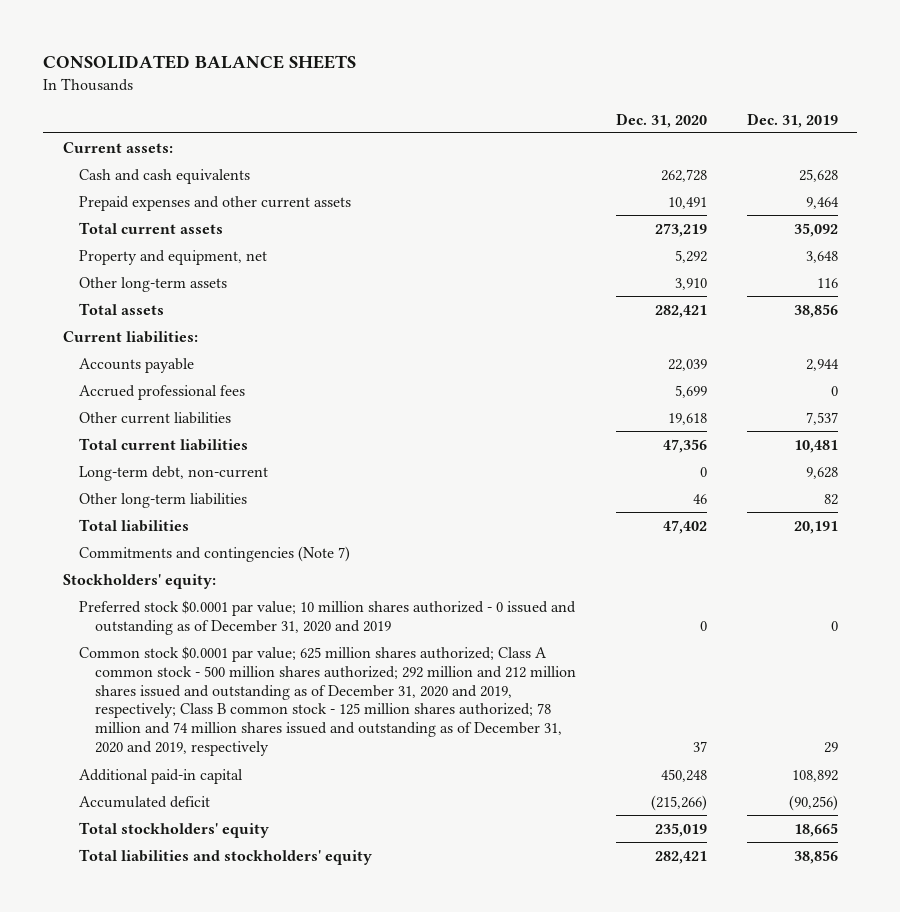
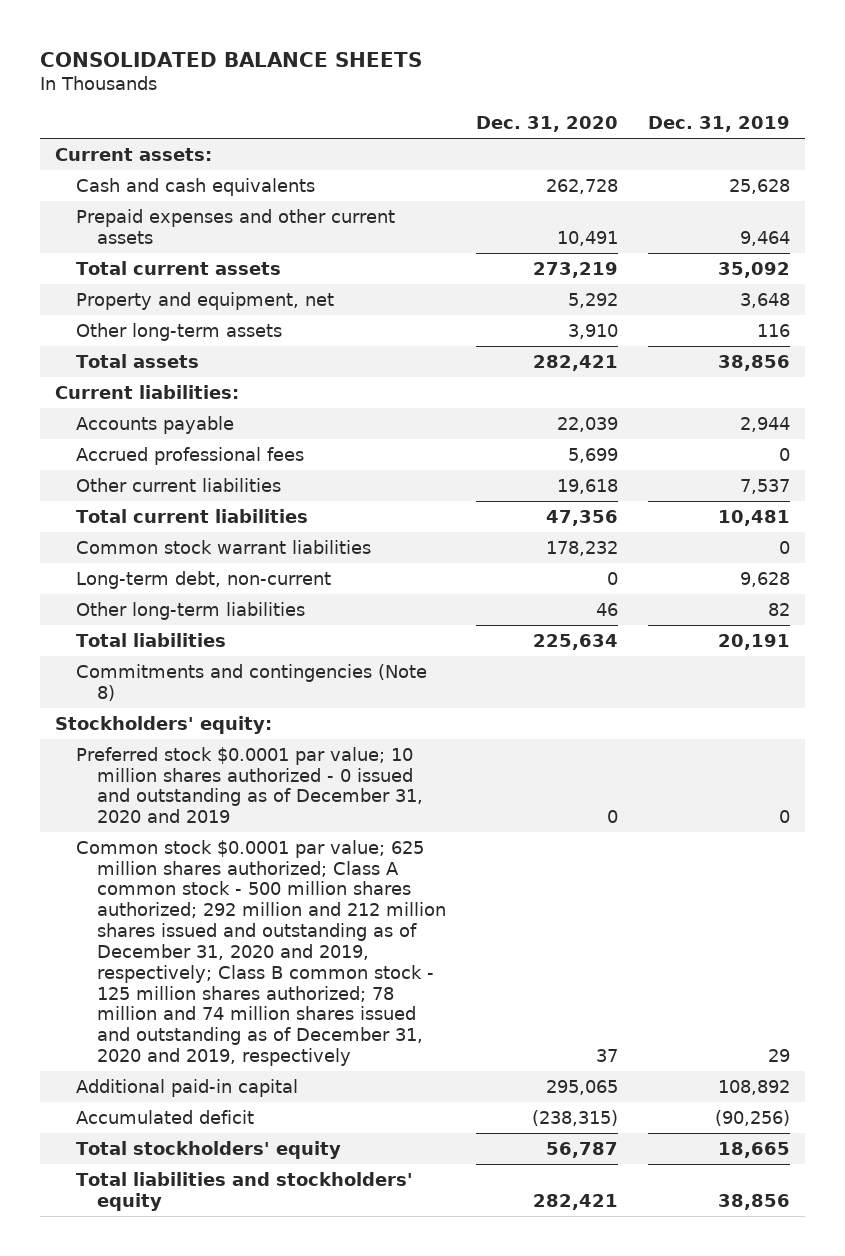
+ Common stock warrant liabilities | 178,232 | 0
- Total liabilities | 47,402 | 20,191
- Commitments and contingencies (Note 7)
+ Total liabilities | 225,634 | 20,191
+ Commitments and contingencies (Note 8)
- Additional paid-in capital | 450,248 | 108,892
- Accumulated deficit | (215,266) | (90,256)
- Total stockholders' equity | 235,019 | 18,665
+ Additional paid-in capital | 295,065 | 108,892
+ Accumulated deficit | (238,315) | (90,256)
+ Total stockholders' equity | 56,787 | 18,665

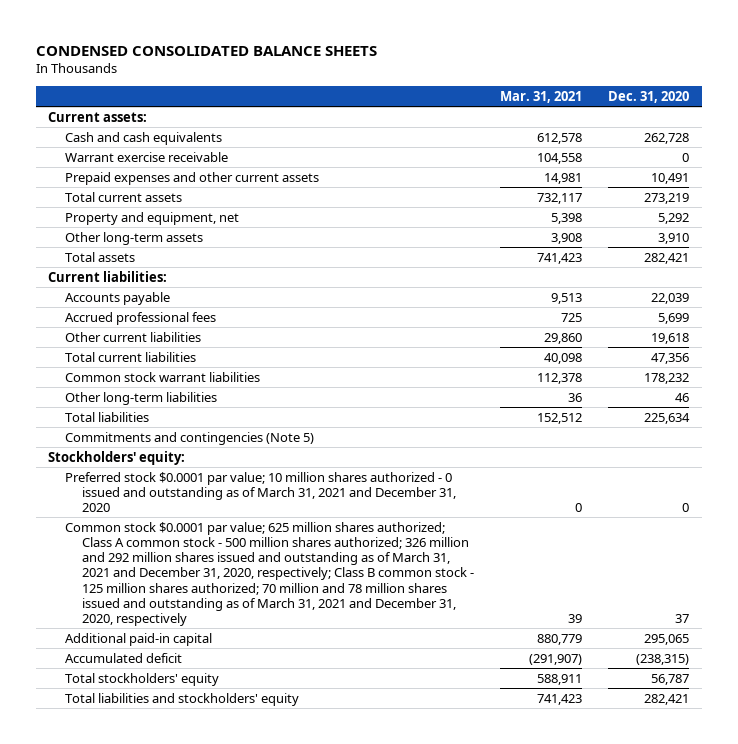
- CONSOLIDATED BALANCE SHEETS
+ CONDENSED CONSOLIDATED BALANCE SHEETS
- | Dec. 31, 2020 | Dec. 31, 2019
+ | Mar. 31, 2021 | Dec. 31, 2020
+ Warrant exercise receivable | 104,558 | 0
- Long-term debt, non-current | 0 | 9,628
- Commitments and contingencies (Note 8)
+ Commitments and contingencies (Note 5)
- Preferred stock $0.0001 par value; 10 million shares authorized - 0 issued and outstanding as of December 31, 2020 and 2019 | 0 | 0
- Common stock $0.0001 par value; 625 million shares authorized; Class A common stock - 500 million shares authorized; 292 million and 212 million shares issued and outstanding as of December 31, 2020 and 2019, respectively; Class B common stock - 125 million shares authorized; 78 million and 74 million shares issued and outstanding as of December 31, 2020 and 2019, respectively | 37 | 29
+ Preferred stock $0.0001 par value; 10 million shares authorized - 0 issued and outstanding as of March 31, 2021 and December 31, 2020 | 0 | 0
+ Common stock $0.0001 par value; 625 million shares authorized; Class A common stock - 500 million shares authorized; 326 million and 292 million shares issued and outstanding as of March 31, 2021 and December 31, 2020, respectively; Class B common stock - 125 million shares authorized; 70 million and 78 million shares issued and outstanding as of March 31, 2021 and December 31, 2020, respectively | 39 | 37

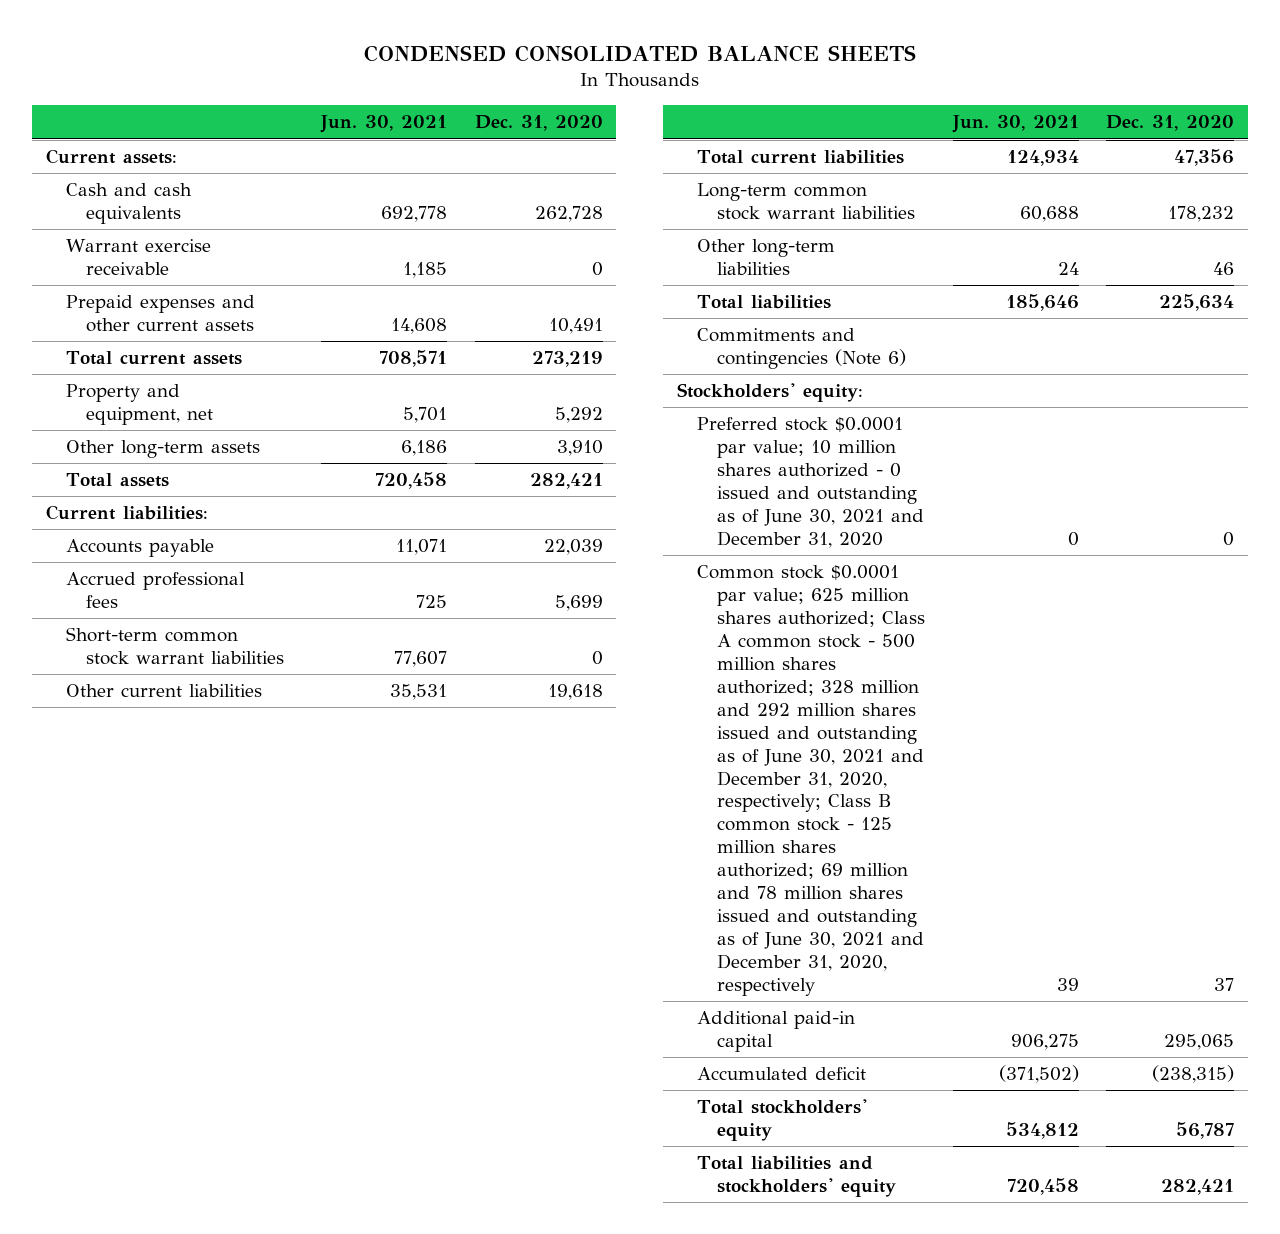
- | Mar. 31, 2021 | Dec. 31, 2020
+ | Jun. 30, 2021 | Dec. 31, 2020
+ Short-term common stock warrant liabilities | 77,607 | 0
- Common stock warrant liabilities | 112,378 | 178,232
+ Long-term common stock warrant liabilities | 60,688 | 178,232
- Commitments and contingencies (Note 5)
+ Commitments and contingencies (Note 6)
- Preferred stock $0.0001 par value; 10 million shares authorized - 0 issued and outstanding as of March 31, 2021 and December 31, 2020 | 0 | 0
- Common stock $0.0001 par value; 625 million shares authorized; Class A common stock - 500 million shares authorized; 326 million and 292 million shares issued and outstanding as of March 31, 2021 and December 31, 2020, respectively; Class B common stock - 125 million shares authorized; 70 million and 78 million shares issued and outstanding as of March 31, 2021 and December 31, 2020, respectively | 39 | 37
+ Preferred stock $0.0001 par value; 10 million shares authorized - 0 issued and outstanding as of June 30, 2021 and December 31, 2020 | 0 | 0
+ Common stock $0.0001 par value; 625 million shares authorized; Class A common stock - 500 million shares authorized; 328 million and 292 million shares issued and outstanding as of June 30, 2021 and December 31, 2020, respectively; Class B common stock - 125 million shares authorized; 69 million and 78 million shares issued and outstanding as of June 30, 2021 and December 31, 2020, respectively | 39 | 37

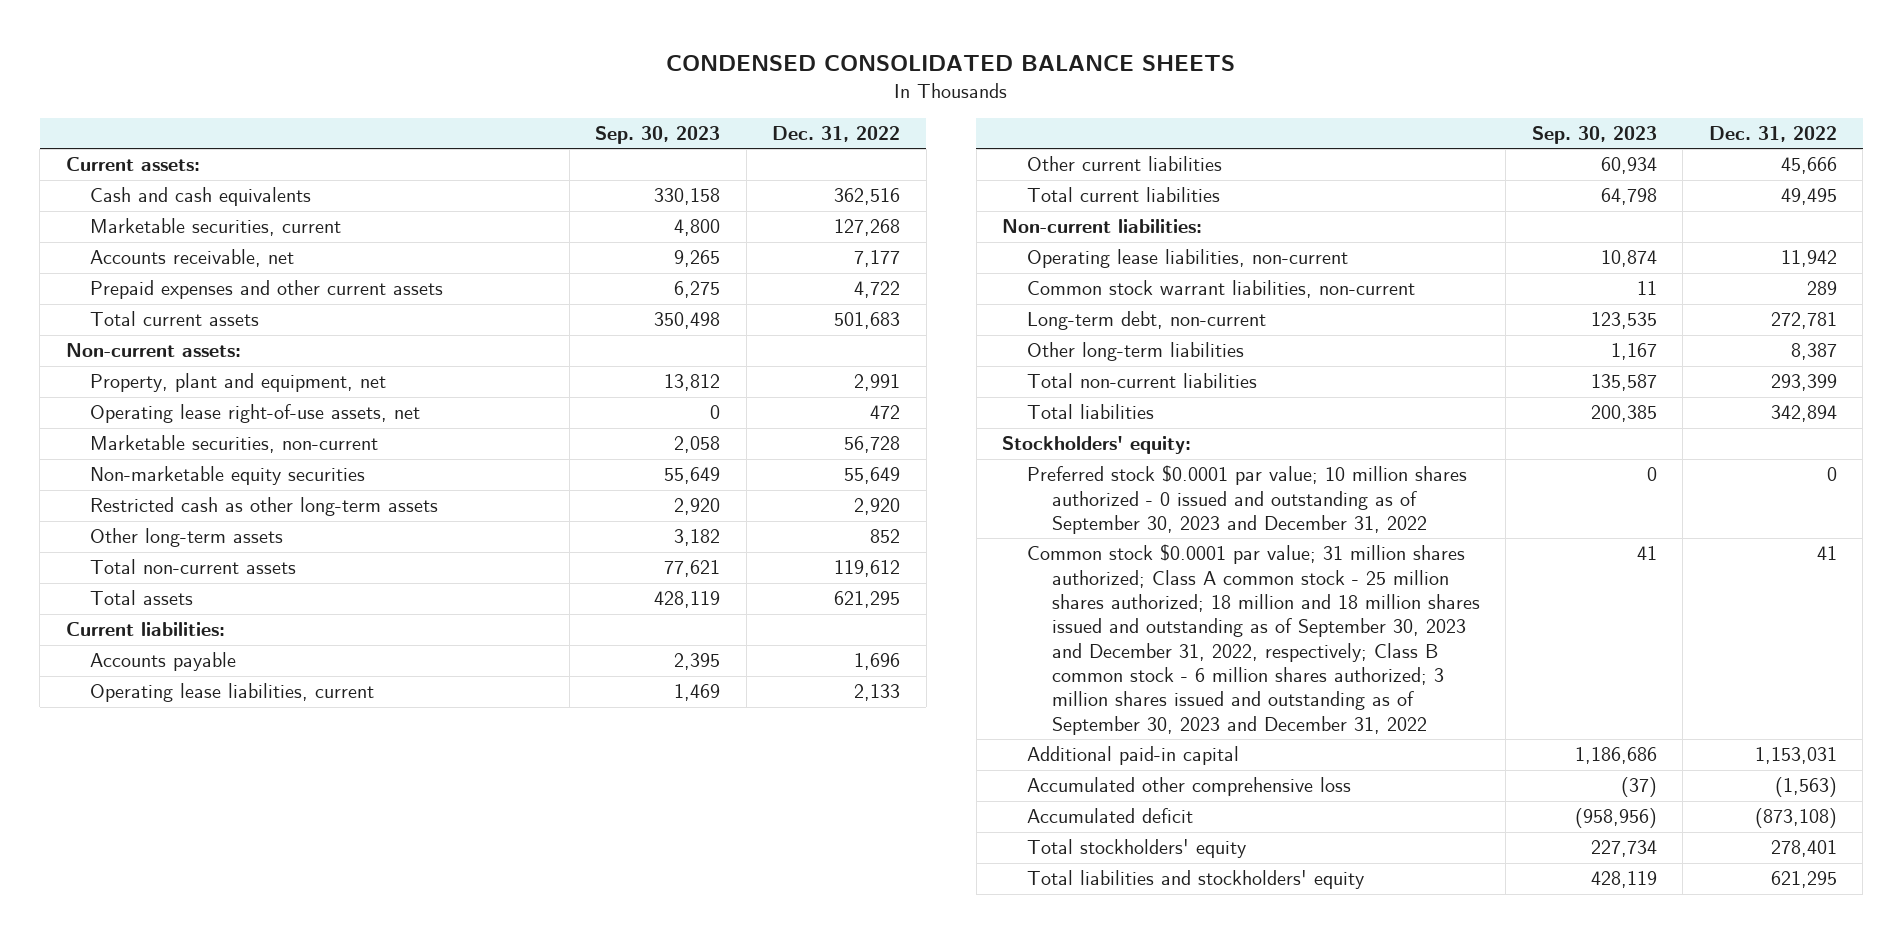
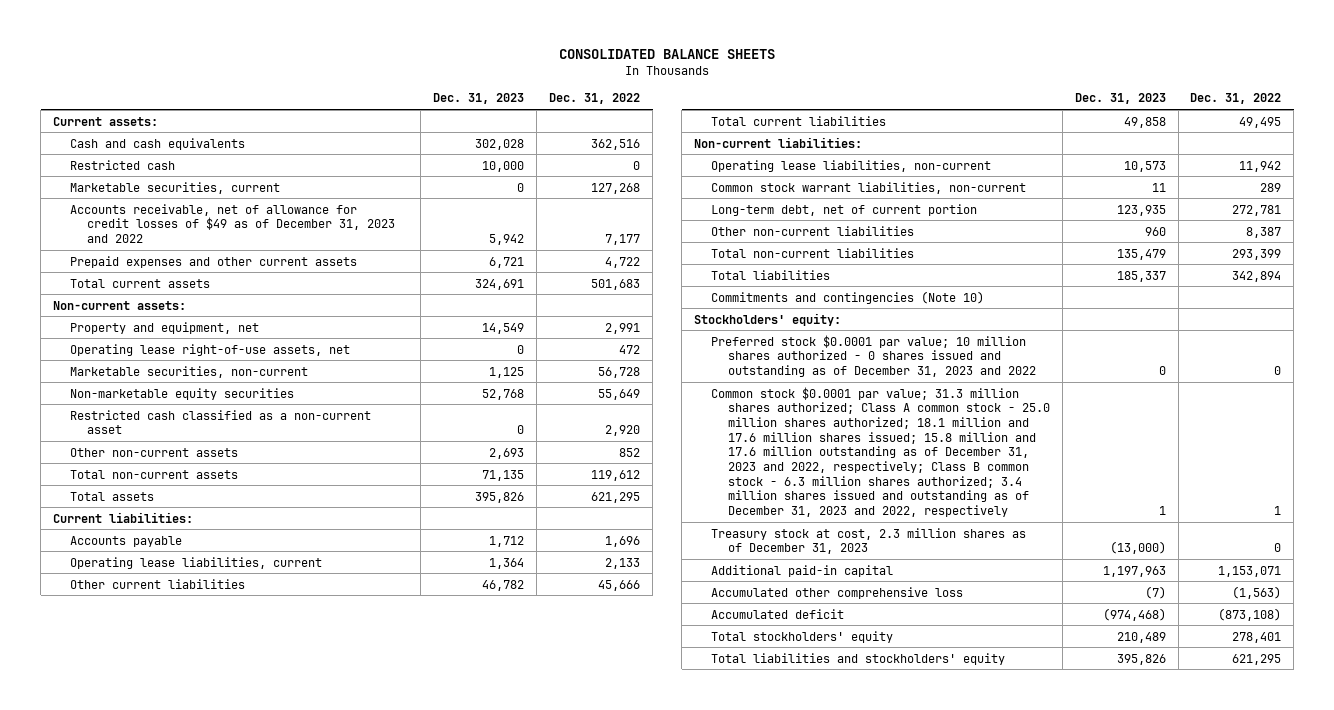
- CONDENSED CONSOLIDATED BALANCE SHEETS
+ CONSOLIDATED BALANCE SHEETS
- | Sep. 30, 2023 | Dec. 31, 2022
+ | Dec. 31, 2023 | Dec. 31, 2022
+ Restricted cash | 10,000 | 0
- Accounts receivable, net | 9,265 | 7,177
+ Accounts receivable, net of allowance for credit losses of $49 as of December 31, 2023 and 2022 | 5,942 | 7,177
- Property, plant and equipment, net | 13,812 | 2,991
+ Property and equipment, net | 14,549 | 2,991
- Restricted cash as other long-term assets | 2,920 | 2,920
- Other long-term assets | 3,182 | 852
+ Restricted cash classified as a non-current asset | 0 | 2,920
+ Other non-current assets | 2,693 | 852
- Long-term debt, non-current | 123,535 | 272,781
- Other long-term liabilities | 1,167 | 8,387
+ Long-term debt, net of current portion | 123,935 | 272,781
+ Other non-current liabilities | 960 | 8,387
+ Commitments and contingencies (Note 10)
- Preferred stock $0.0001 par value; 10 million shares authorized - 0 issued and outstanding as of September 30, 2023 and December 31, 2022 | 0 | 0
- Common stock $0.0001 par value; 31 million shares authorized; Class A common stock - 25 million shares authorized; 18 million and 18 million shares issued and outstanding as of September 30, 2023 and December 31, 2022, respectively; Class B common stock - 6 million shares authorized; 3 million shares issued and outstanding as of September 30, 2023 and December 31, 2022 | 41 | 41
- Additional paid-in capital | 1,186,686 | 1,153,031
+ Preferred stock $0.0001 par value; 10 million shares authorized - 0 shares issued and outstanding as of December 31, 2023 and 2022 | 0 | 0
+ Common stock $0.0001 par value; 31.3 million shares authorized; Class A common stock - 25.0 million shares authorized; 18.1 million and 17.6 million shares issued; 15.8 million and 17.6 million outstanding as of December 31, 2023 and 2022, respectively; Class B common stock - 6.3 million shares authorized; 3.4 million shares issued and outstanding as of December 31, 2023 and 2022, respectively | 1 | 1
+ Treasury stock at cost, 2.3 million shares as of December 31, 2023 | (13,000) | 0
+ Additional paid-in capital | 1,197,963 | 1,153,071

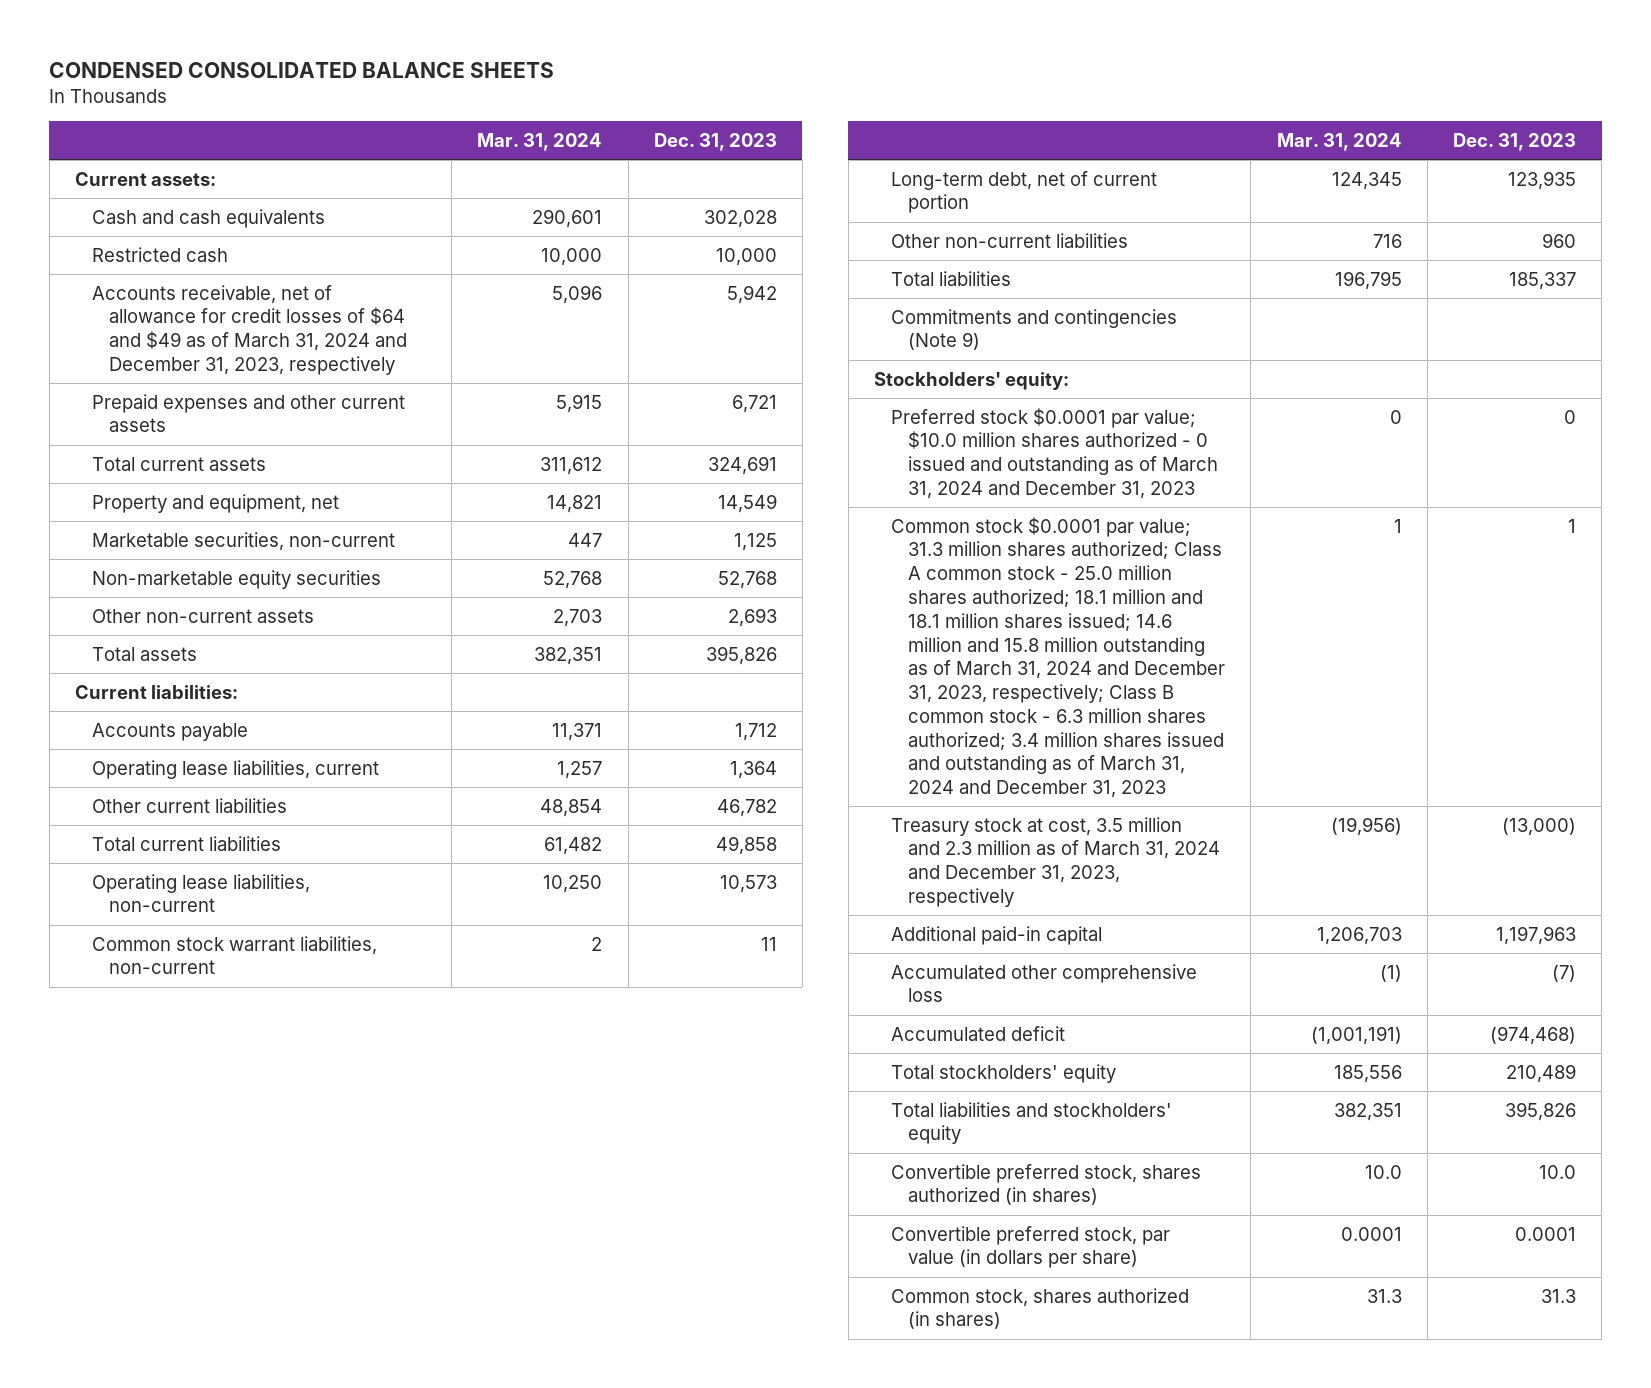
- CONSOLIDATED BALANCE SHEETS
+ CONDENSED CONSOLIDATED BALANCE SHEETS
- | Dec. 31, 2023 | Dec. 31, 2022
+ | Mar. 31, 2024 | Dec. 31, 2023
- Marketable securities, current | 0 | 127,268
- Accounts receivable, net of allowance for credit losses of $49 as of December 31, 2023 and 2022 | 5,942 | 7,177
+ Accounts receivable, net of allowance for credit losses of $64 and $49 as of March 31, 2024 and December 31, 2023, respectively | 5,096 | 5,942
- Non-current assets:
- Operating lease right-of-use assets, net | 0 | 472
- Restricted cash classified as a non-current asset | 0 | 2,920
- Total non-current assets | 71,135 | 119,612
- Non-current liabilities:
- Total non-current liabilities | 135,479 | 293,399
- Commitments and contingencies (Note 10)
+ Commitments and contingencies (Note 9)
- Preferred stock $0.0001 par value; 10 million shares authorized - 0 shares issued and outstanding as of December 31, 2023 and 2022 | 0 | 0
- Common stock $0.0001 par value; 31.3 million shares authorized; Class A common stock - 25.0 million shares authorized; 18.1 million and 17.6 million shares issued; 15.8 million and 17.6 million outstanding as of December 31, 2023 and 2022, respectively; Class B common stock - 6.3 million shares authorized; 3.4 million shares issued and outstanding as of December 31, 2023 and 2022, respectively | 1 | 1
- Treasury stock at cost, 2.3 million shares as of December 31, 2023 | (13,000) | 0
+ Preferred stock $0.0001 par value; $10.0 million shares authorized - 0 issued and outstanding as of March 31, 2024 and December 31, 2023 | 0 | 0
+ Common stock $0.0001 par value; 31.3 million shares authorized; Class A common stock - 25.0 million shares authorized; 18.1 million and 18.1 million shares issued; 14.6 million and 15.8 million outstanding as of March 31, 2024 and December 31, 2023, respectively; Class B common stock - 6.3 million shares authorized; 3.4 million shares issued and outstanding as of March 31, 2024 and December 31, 2023 | 1 | 1
+ Treasury stock at cost, 3.5 million and 2.3 million as of March 31, 2024 and December 31, 2023, respectively | (19,956) | (13,000)
+ Convertible preferred stock, shares authorized (in shares) | 10.0 | 10.0
+ Convertible preferred stock, par value (in dollars per share) | 0.0001 | 0.0001
+ Common stock, shares authorized (in shares) | 31.3 | 31.3

